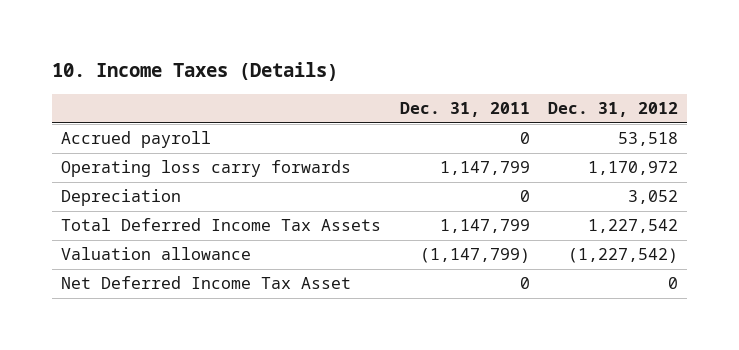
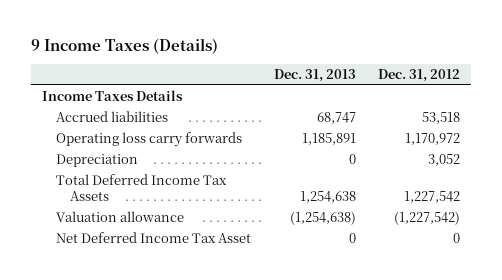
- 10. Income Taxes (Details)
+ 9 Income Taxes (Details)
- | Dec. 31, 2011 | Dec. 31, 2012
+ | Dec. 31, 2013 | Dec. 31, 2012
- Accrued payroll | 0 | 53,518
+ Income Taxes Details
+ Accrued liabilities | 68,747 | 53,518

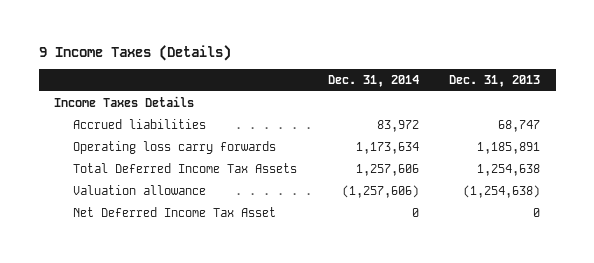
- | Dec. 31, 2013 | Dec. 31, 2012
+ | Dec. 31, 2014 | Dec. 31, 2013
- Depreciation | 0 | 3,052

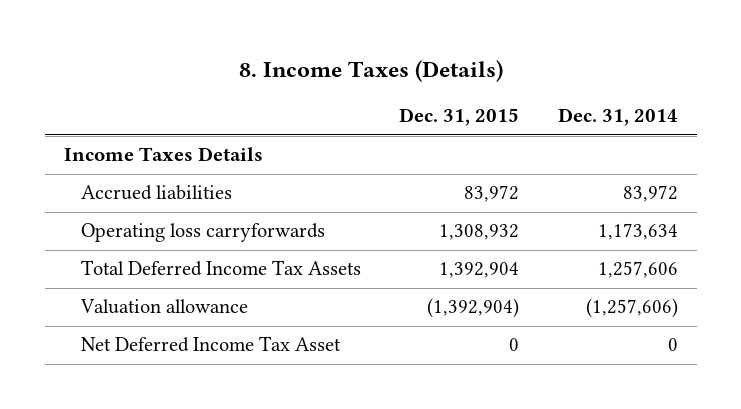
- 9 Income Taxes (Details)
+ 8. Income Taxes (Details)
- | Dec. 31, 2014 | Dec. 31, 2013
+ | Dec. 31, 2015 | Dec. 31, 2014
- Operating loss carry forwards | 1,173,634 | 1,185,891
+ Operating loss carryforwards | 1,308,932 | 1,173,634

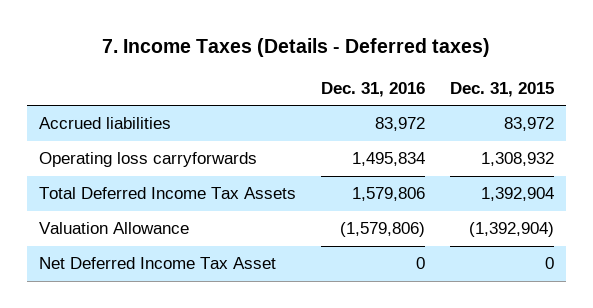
- 8. Income Taxes (Details)
+ 7. Income Taxes (Details - Deferred taxes)
- | Dec. 31, 2015 | Dec. 31, 2014
+ | Dec. 31, 2016 | Dec. 31, 2015
- Income Taxes Details
- Valuation allowance | (1,392,904) | (1,257,606)
+ Valuation Allowance | (1,579,806) | (1,392,904)

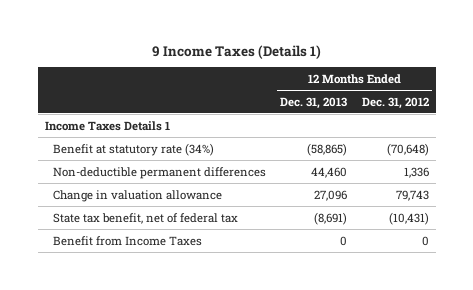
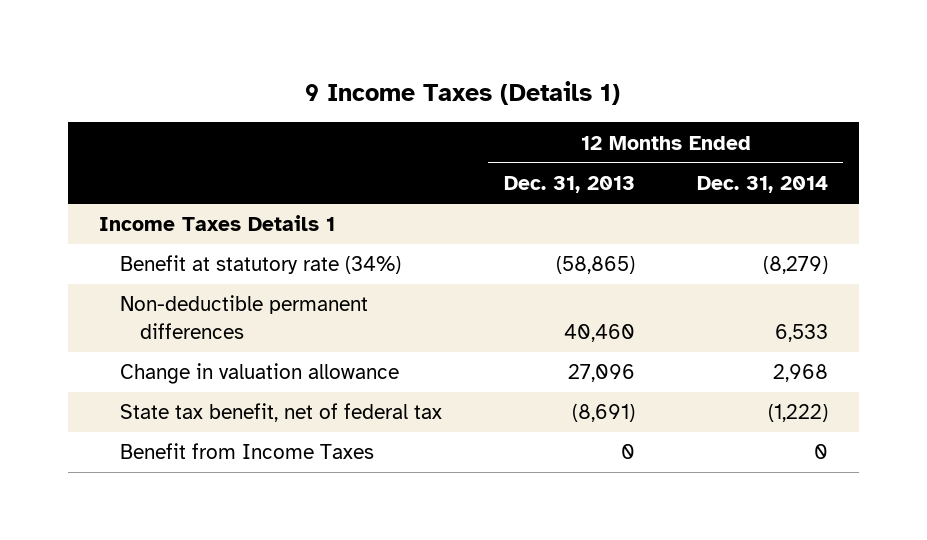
- | 12 Months Ended Dec. 31, 2013 | 12 Months Ended Dec. 31, 2012
+ | 12 Months Ended Dec. 31, 2013 | 12 Months Ended Dec. 31, 2014
- Non-deductible permanent differences | 44,460 | 1,336
+ Non-deductible permanent differences | 40,460 | 6,533

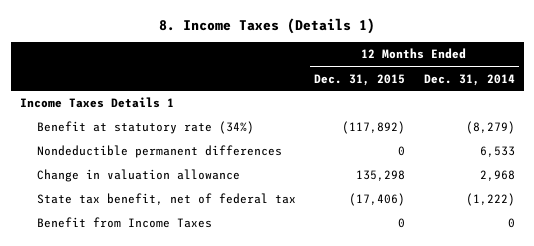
- 9 Income Taxes (Details 1)
+ 8. Income Taxes (Details 1)
- | 12 Months Ended Dec. 31, 2013 | 12 Months Ended Dec. 31, 2014
+ | 12 Months Ended Dec. 31, 2015 | 12 Months Ended Dec. 31, 2014
- Non-deductible permanent differences | 40,460 | 6,533
+ Nondeductible permanent differences | 0 | 6,533

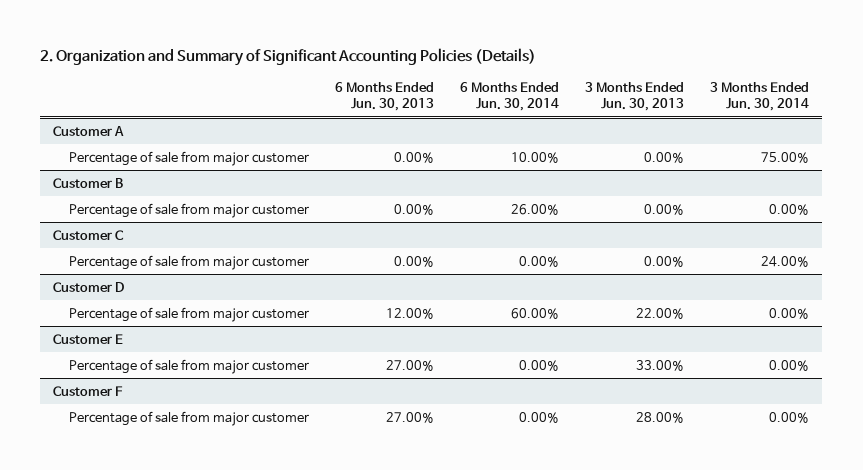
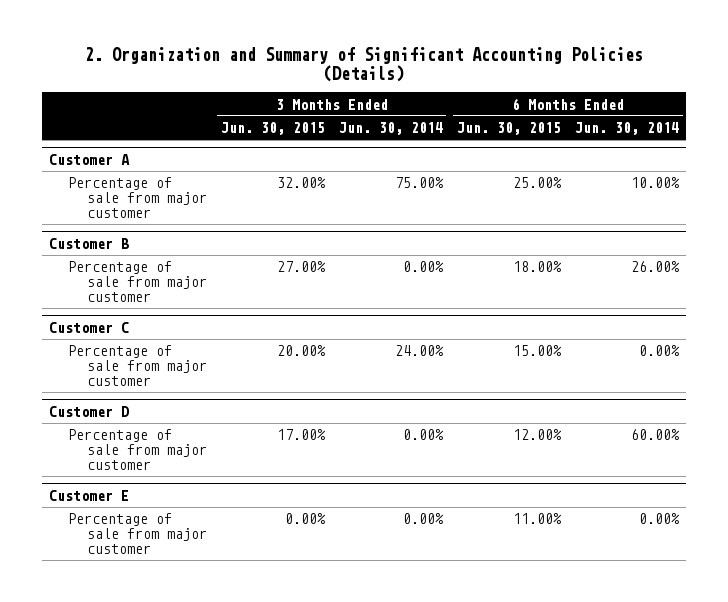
- | 6 Months Ended Jun. 30, 2013 | 6 Months Ended Jun. 30, 2014 | 3 Months Ended Jun. 30, 2013 | 3 Months Ended Jun. 30, 2014
+ | 3 Months Ended Jun. 30, 2015 | 3 Months Ended Jun. 30, 2014 | 6 Months Ended Jun. 30, 2015 | 6 Months Ended Jun. 30, 2014
- Customer F
- Percentage of sale from major customer | 27.00% | 0.00% | 28.00% | 0.00%

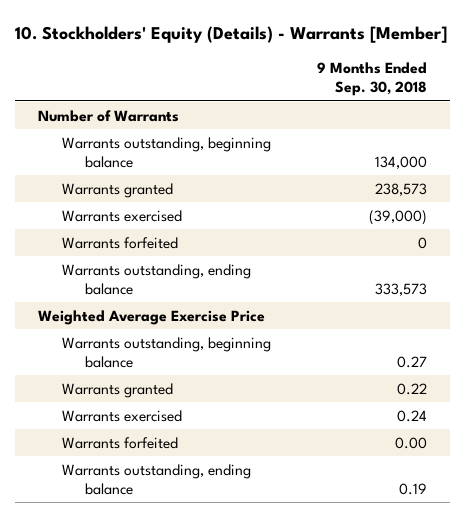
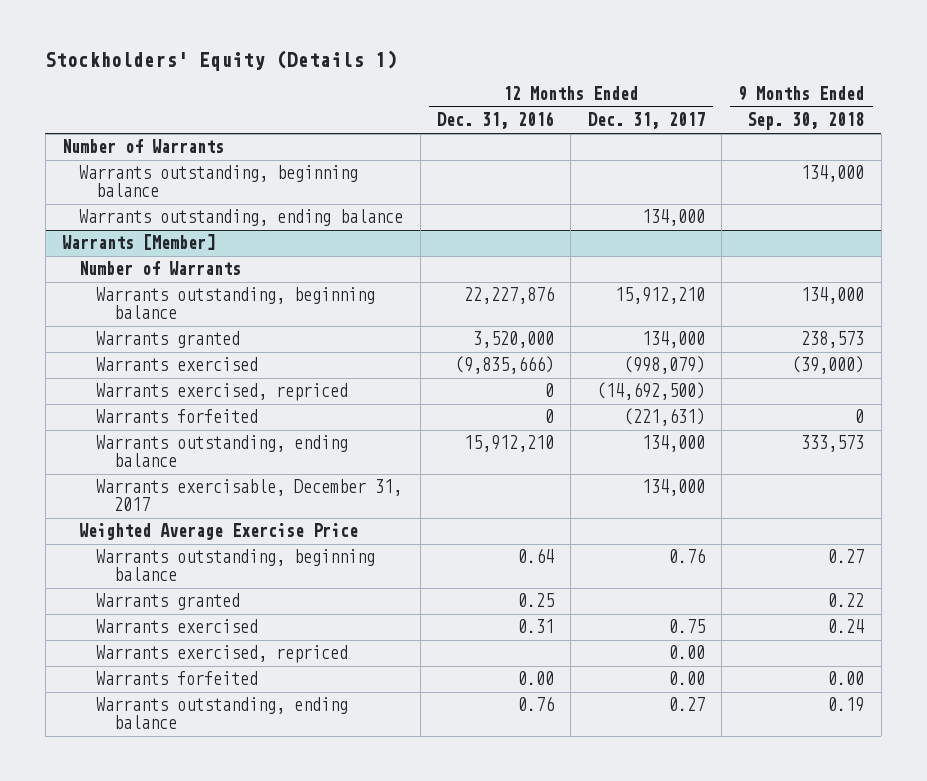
- 10. Stockholders' Equity (Details) - Warrants [Member]
+ Stockholders' Equity (Details 1)
- | 9 Months Ended Sep. 30, 2018
+ | 12 Months Ended Dec. 31, 2016 | 12 Months Ended Dec. 31, 2017 | 9 Months Ended Sep. 30, 2018
+ Warrants outstanding, ending balance | | 134,000 |
+ Warrants [Member]
+ Number of Warrants
+ Warrants outstanding, beginning balance | 22,227,876 | 15,912,210 | 134,000
+ Warrants exercised, repriced | 0 | (14,692,500) |
+ Warrants exercisable, December 31, 2017 | | 134,000 |
+ Warrants exercised, repriced | | 0.00 |

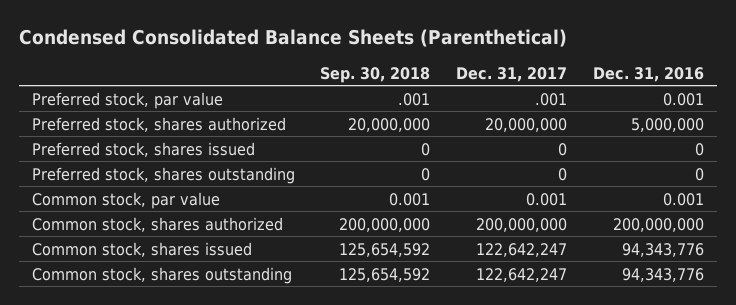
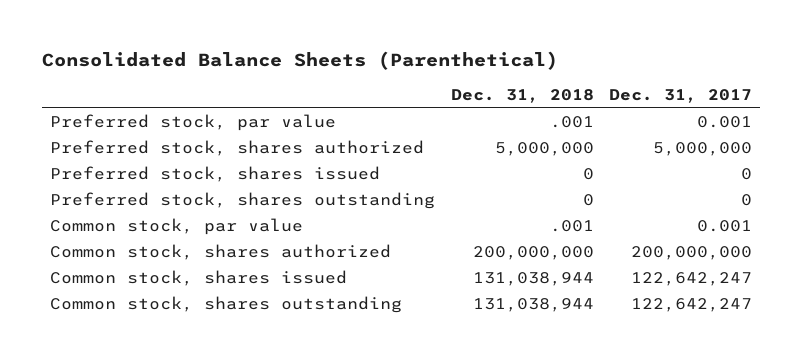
- Condensed Consolidated Balance Sheets (Parenthetical)
+ Consolidated Balance Sheets (Parenthetical)
- | Sep. 30, 2018 | Dec. 31, 2017 | Dec. 31, 2016
+ | Dec. 31, 2018 | Dec. 31, 2017
- Preferred stock, par value | .001 | .001 | 0.001
- Preferred stock, shares authorized | 20,000,000 | 20,000,000 | 5,000,000
+ Preferred stock, par value | .001 | 0.001
+ Preferred stock, shares authorized | 5,000,000 | 5,000,000

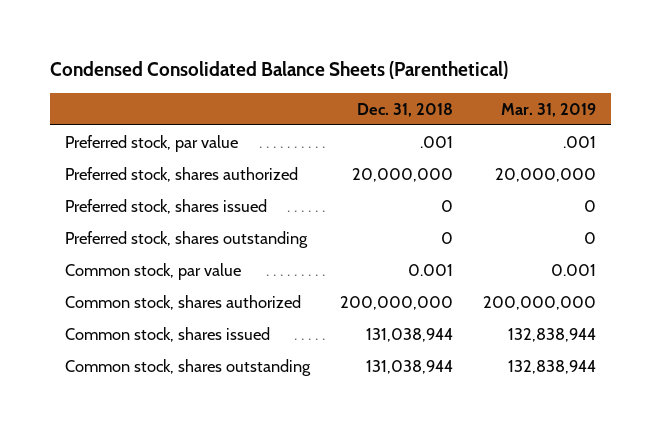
- Consolidated Balance Sheets (Parenthetical)
+ Condensed Consolidated Balance Sheets (Parenthetical)
- | Dec. 31, 2018 | Dec. 31, 2017
+ | Dec. 31, 2018 | Mar. 31, 2019
- Preferred stock, shares authorized | 5,000,000 | 5,000,000
+ Preferred stock, shares authorized | 20,000,000 | 20,000,000
- Common stock, par value | .001 | 0.001
+ Common stock, par value | 0.001 | 0.001

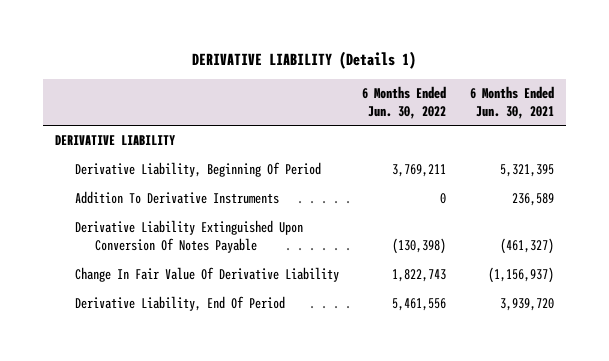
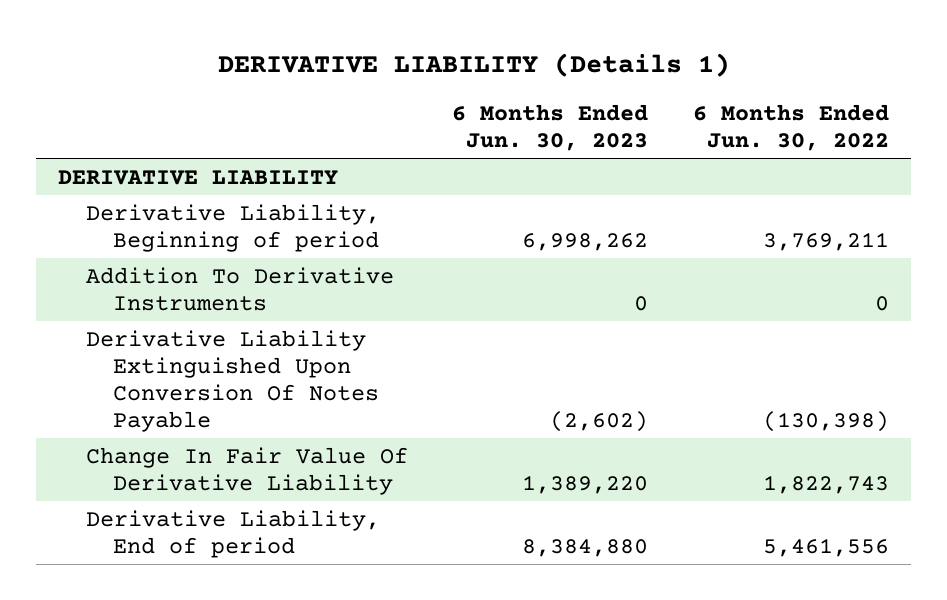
- | 6 Months Ended Jun. 30, 2022 | 6 Months Ended Jun. 30, 2021
+ | 6 Months Ended Jun. 30, 2023 | 6 Months Ended Jun. 30, 2022
- Derivative Liability, Beginning Of Period | 3,769,211 | 5,321,395
+ Derivative Liability, Beginning of period | 6,998,262 | 3,769,211
- Derivative Liability, End Of Period | 5,461,556 | 3,939,720
+ Derivative Liability, End of period | 8,384,880 | 5,461,556

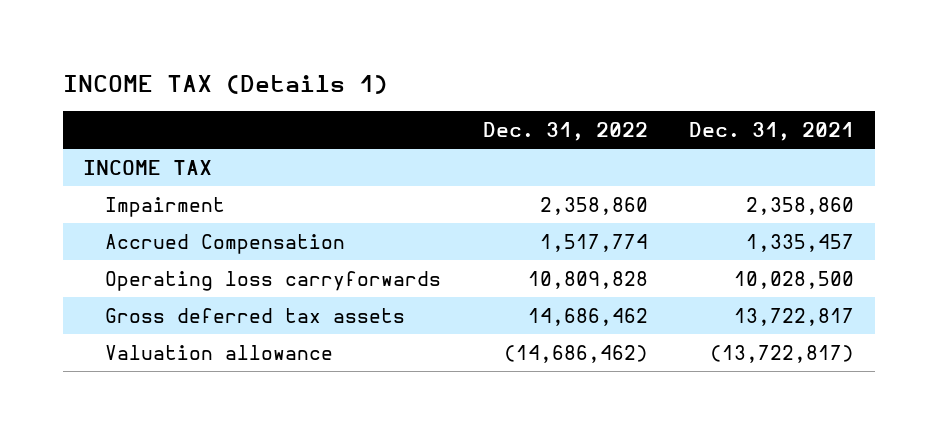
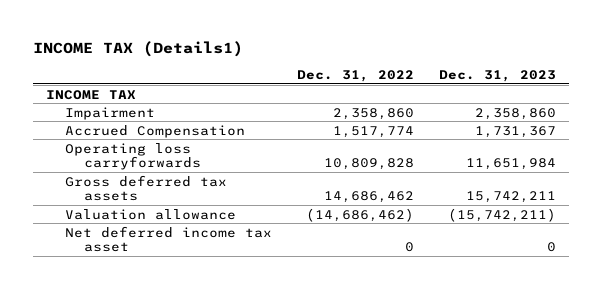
- INCOME TAX (Details 1)
+ INCOME TAX (Details1)
- | Dec. 31, 2022 | Dec. 31, 2021
+ | Dec. 31, 2022 | Dec. 31, 2023
+ Net deferred income tax asset | 0 | 0

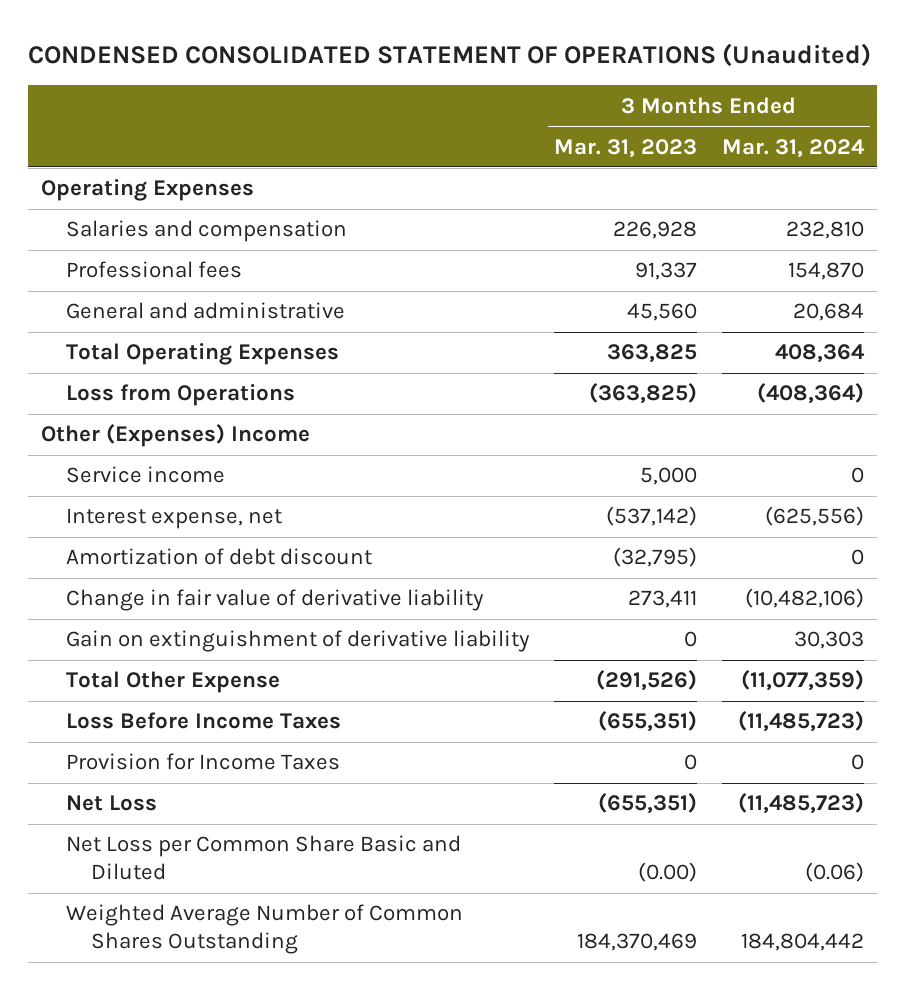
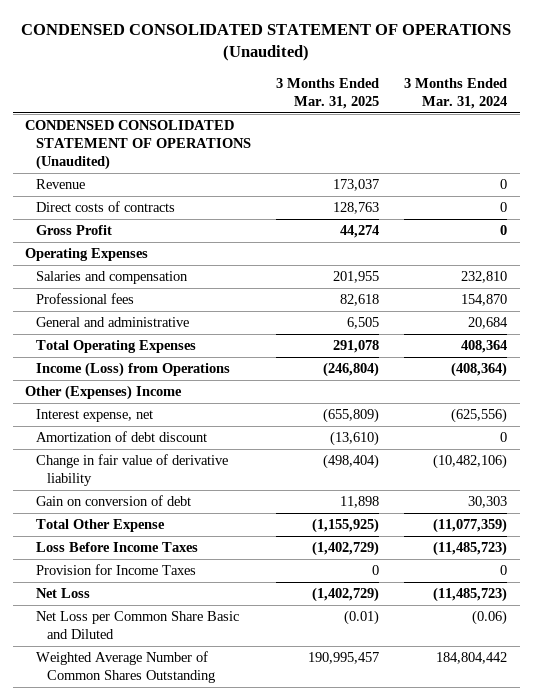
- | 3 Months Ended Mar. 31, 2023 | 3 Months Ended Mar. 31, 2024
+ | 3 Months Ended Mar. 31, 2025 | 3 Months Ended Mar. 31, 2024
+ CONDENSED CONSOLIDATED STATEMENT OF OPERATIONS (Unaudited)
+ Revenue | 173,037 | 0
+ Direct costs of contracts | 128,763 | 0
+ Gross Profit | 44,274 | 0
- Loss from Operations | (363,825) | (408,364)
+ Income (Loss) from Operations | (246,804) | (408,364)
- Service income | 5,000 | 0
- Gain on extinguishment of derivative liability | 0 | 30,303
+ Gain on conversion of debt | 11,898 | 30,303

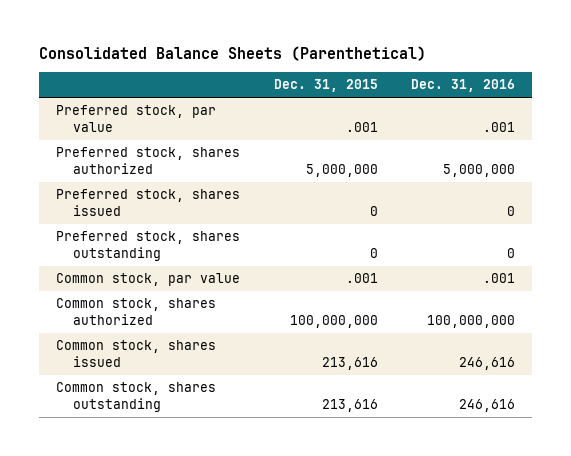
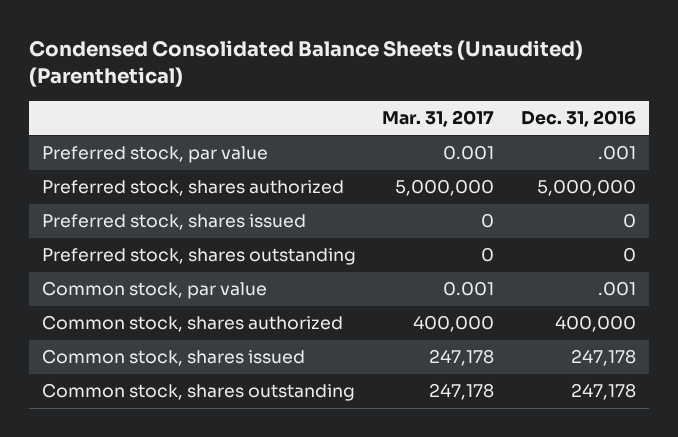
- Consolidated Balance Sheets (Parenthetical)
+ Condensed Consolidated Balance Sheets (Unaudited) (Parenthetical)
- | Dec. 31, 2015 | Dec. 31, 2016
+ | Mar. 31, 2017 | Dec. 31, 2016
- Common stock, shares authorized | 100,000,000 | 100,000,000
- Common stock, shares issued | 213,616 | 246,616
- Common stock, shares outstanding | 213,616 | 246,616
+ Common stock, shares authorized | 400,000 | 400,000
+ Common stock, shares issued | 247,178 | 247,178
+ Common stock, shares outstanding | 247,178 | 247,178

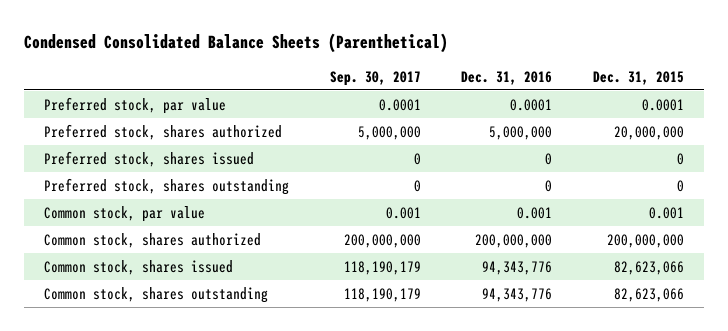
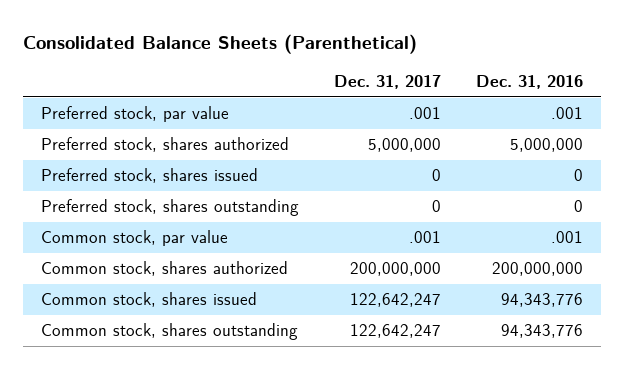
- Condensed Consolidated Balance Sheets (Parenthetical)
+ Consolidated Balance Sheets (Parenthetical)
- | Sep. 30, 2017 | Dec. 31, 2016 | Dec. 31, 2015
+ | Dec. 31, 2017 | Dec. 31, 2016
- Preferred stock, par value | 0.0001 | 0.0001 | 0.0001
+ Preferred stock, par value | .001 | .001
- Common stock, par value | 0.001 | 0.001 | 0.001
+ Common stock, par value | .001 | .001

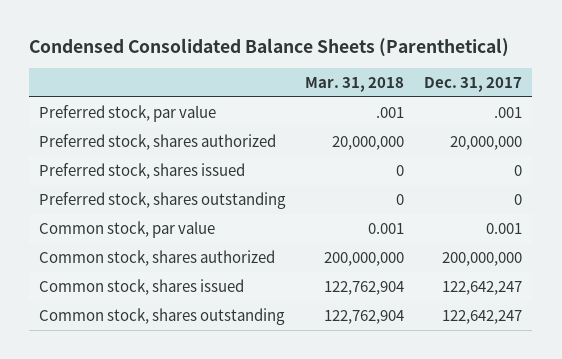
- Consolidated Balance Sheets (Parenthetical)
+ Condensed Consolidated Balance Sheets (Parenthetical)
- | Dec. 31, 2017 | Dec. 31, 2016
+ | Mar. 31, 2018 | Dec. 31, 2017
- Preferred stock, shares authorized | 5,000,000 | 5,000,000
+ Preferred stock, shares authorized | 20,000,000 | 20,000,000
- Common stock, par value | .001 | .001
+ Common stock, par value | 0.001 | 0.001

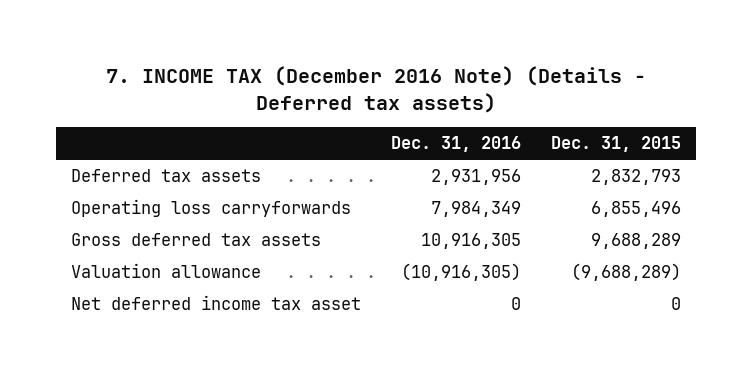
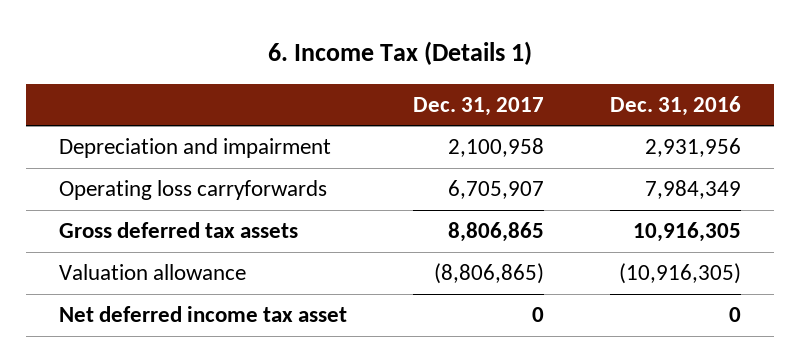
- 7. INCOME TAX (December 2016 Note) (Details - Deferred tax assets)
+ 6. Income Tax (Details 1)
- | Dec. 31, 2016 | Dec. 31, 2015
+ | Dec. 31, 2017 | Dec. 31, 2016
- Deferred tax assets | 2,931,956 | 2,832,793
+ Depreciation and impairment | 2,100,958 | 2,931,956

